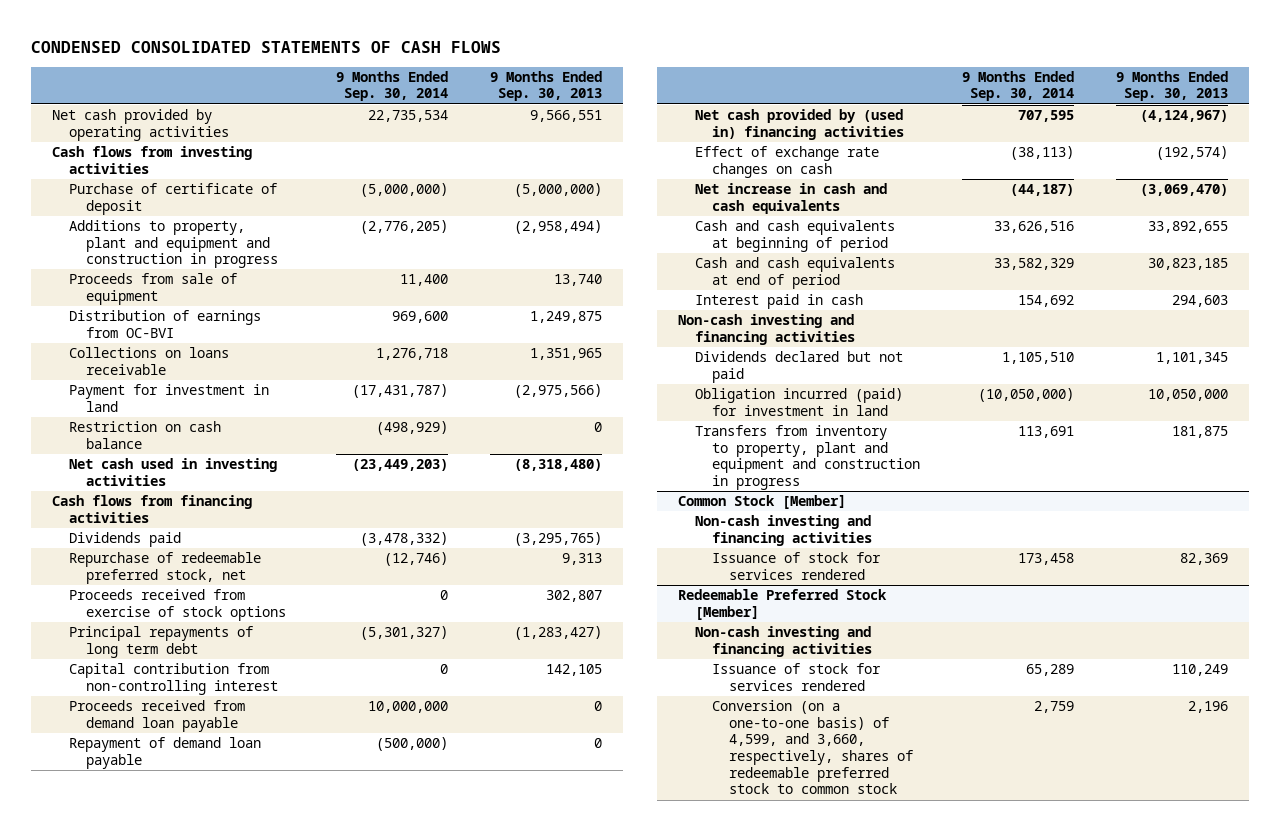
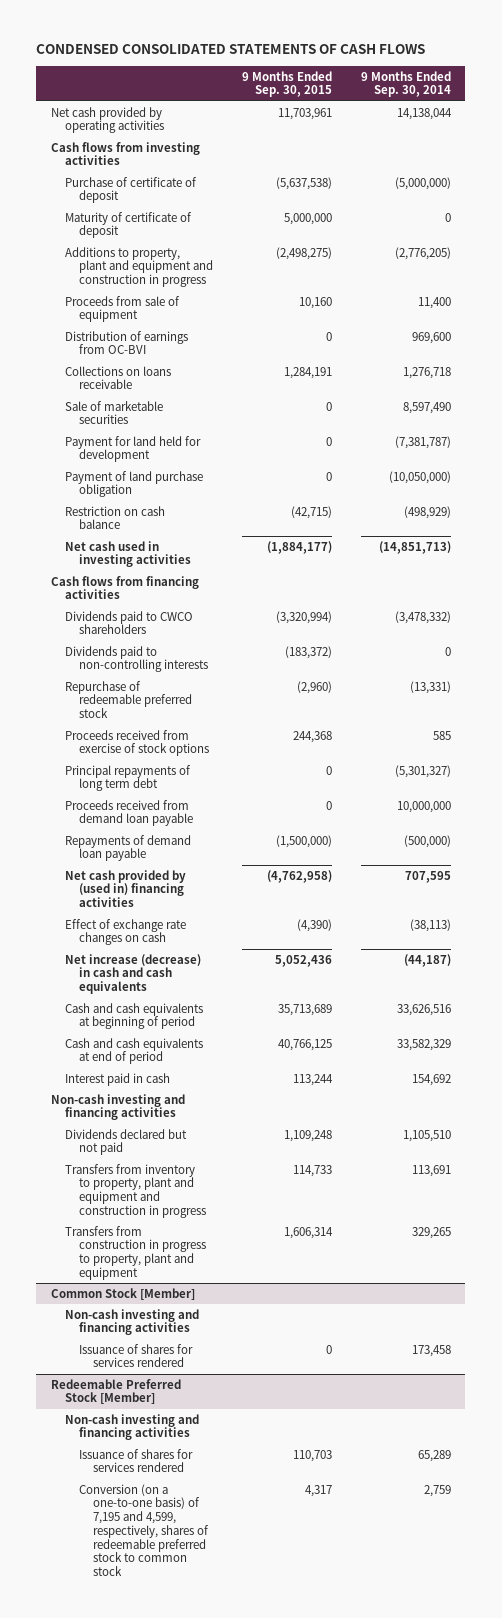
- | 9 Months Ended Sep. 30, 2014 | 9 Months Ended Sep. 30, 2013
+ | 9 Months Ended Sep. 30, 2015 | 9 Months Ended Sep. 30, 2014
- Net cash provided by operating activities | 22,735,534 | 9,566,551
+ Net cash provided by operating activities | 11,703,961 | 14,138,044
+ Maturity of certificate of deposit | 5,000,000 | 0
- Payment for investment in land | (17,431,787) | (2,975,566)
+ Sale of marketable securities | 0 | 8,597,490
+ Payment for land held for development | 0 | (7,381,787)
+ Payment of land purchase obligation | 0 | (10,050,000)
- Net cash used in investing activities | (23,449,203) | (8,318,480)
+ Net cash used in investing activities | (1,884,177) | (14,851,713)
- Dividends paid | (3,478,332) | (3,295,765)
- Repurchase of redeemable preferred stock, net | (12,746) | 9,313
- Proceeds received from exercise of stock options | 0 | 302,807
+ Dividends paid to CWCO shareholders | (3,320,994) | (3,478,332)
+ Dividends paid to non-controlling interests | (183,372) | 0
+ Repurchase of redeemable preferred stock | (2,960) | (13,331)
+ Proceeds received from exercise of stock options | 244,368 | 585
- Capital contribution from non-controlling interest | 0 | 142,105
- Repayment of demand loan payable | (500,000) | 0
+ Repayments of demand loan payable | (1,500,000) | (500,000)
- Net increase in cash and cash equivalents | (44,187) | (3,069,470)
+ Net increase (decrease) in cash and cash equivalents | 5,052,436 | (44,187)
- Obligation incurred (paid) for investment in land | (10,050,000) | 10,050,000
+ Transfers from construction in progress to property, plant and equipment | 1,606,314 | 329,265
@ Common Stock [Member]
- Issuance of stock for services rendered | 173,458 | 82,369
+ Issuance of shares for services rendered | 0 | 173,458
@ Redeemable Preferred Stock [Member]
- Issuance of stock for services rendered | 65,289 | 110,249
- Conversion (on a one-to-one basis) of 4,599, and 3,660, respectively, shares of redeemable preferred stock to common stock | 2,759 | 2,196
+ Issuance of shares for services rendered | 110,703 | 65,289
+ Conversion (on a one-to-one basis) of 7,195 and 4,599, respectively, shares of redeemable preferred stock to common stock | 4,317 | 2,759

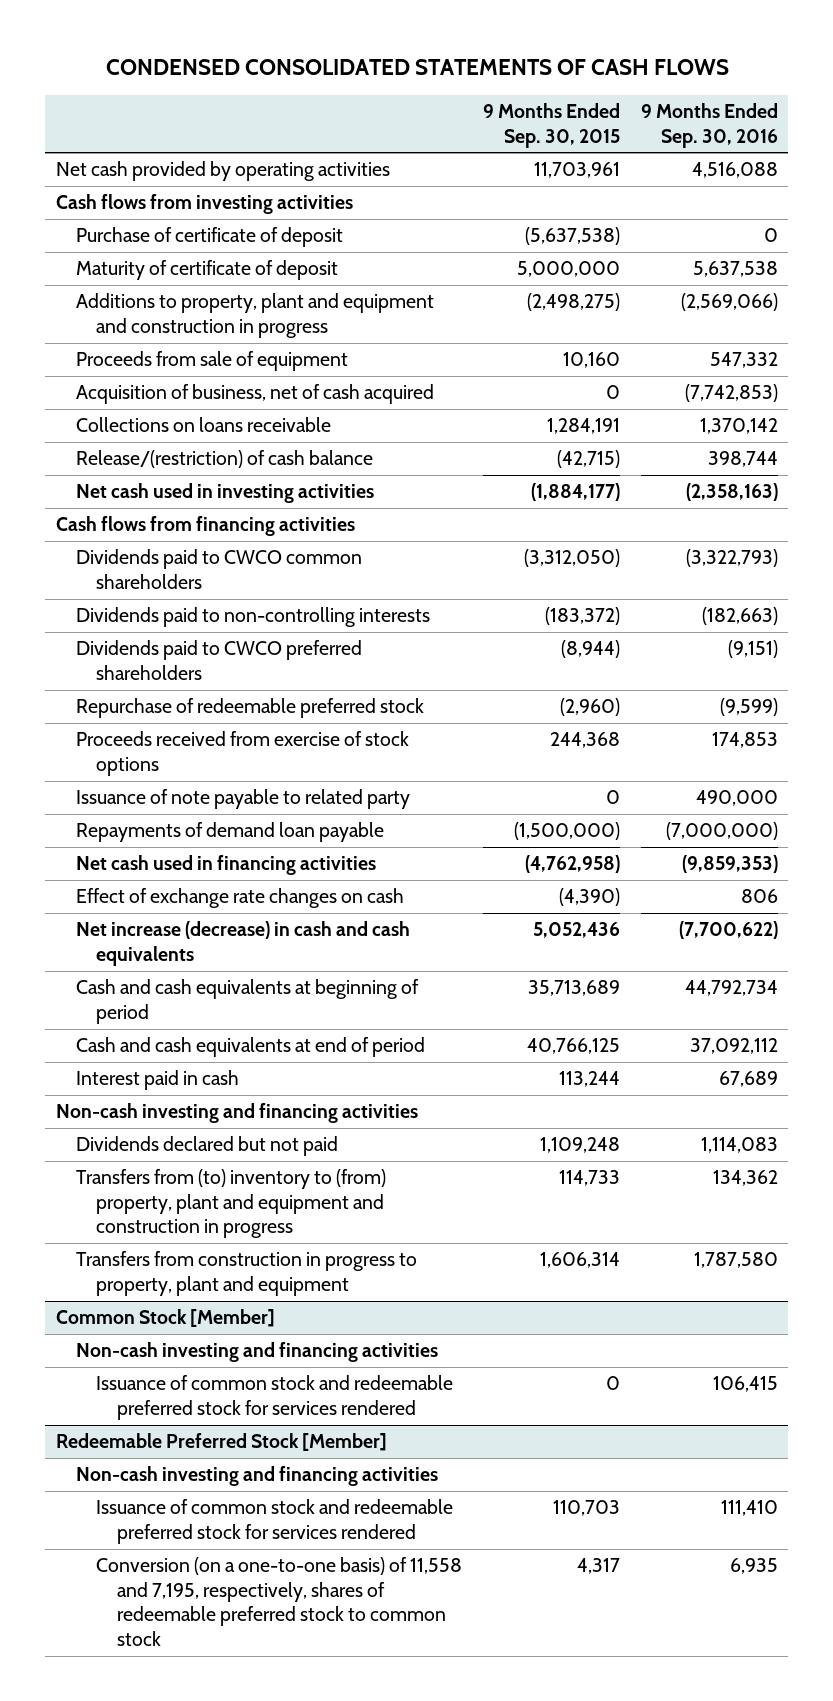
- | 9 Months Ended Sep. 30, 2015 | 9 Months Ended Sep. 30, 2014
+ | 9 Months Ended Sep. 30, 2015 | 9 Months Ended Sep. 30, 2016
- Distribution of earnings from OC-BVI | 0 | 969,600
+ Acquisition of business, net of cash acquired | 0 | (7,742,853)
- Sale of marketable securities | 0 | 8,597,490
- Payment for land held for development | 0 | (7,381,787)
- Payment of land purchase obligation | 0 | (10,050,000)
- Restriction on cash balance | (42,715) | (498,929)
+ Release/(restriction) of cash balance | (42,715) | 398,744
- Dividends paid to CWCO shareholders | (3,320,994) | (3,478,332)
+ Dividends paid to CWCO common shareholders | (3,312,050) | (3,322,793)
+ Dividends paid to CWCO preferred shareholders | (8,944) | (9,151)
- Principal repayments of long term debt | 0 | (5,301,327)
- Proceeds received from demand loan payable | 0 | 10,000,000
+ Issuance of note payable to related party | 0 | 490,000
- Net cash provided by (used in) financing activities | (4,762,958) | 707,595
+ Net cash used in financing activities | (4,762,958) | (9,859,353)
- Transfers from inventory to property, plant and equipment and construction in progress | 114,733 | 113,691
+ Transfers from (to) inventory to (from) property, plant and equipment and construction in progress | 114,733 | 134,362
@ Common Stock [Member]
- Issuance of shares for services rendered | 0 | 173,458
+ Issuance of common stock and redeemable preferred stock for services rendered | 0 | 106,415
@ Redeemable Preferred Stock [Member]
- Issuance of shares for services rendered | 110,703 | 65,289
- Conversion (on a one-to-one basis) of 7,195 and 4,599, respectively, shares of redeemable preferred stock to common stock | 4,317 | 2,759
+ Issuance of common stock and redeemable preferred stock for services rendered | 110,703 | 111,410
+ Conversion (on a one-to-one basis) of 11,558 and 7,195, respectively, shares of redeemable preferred stock to common stock | 4,317 | 6,935

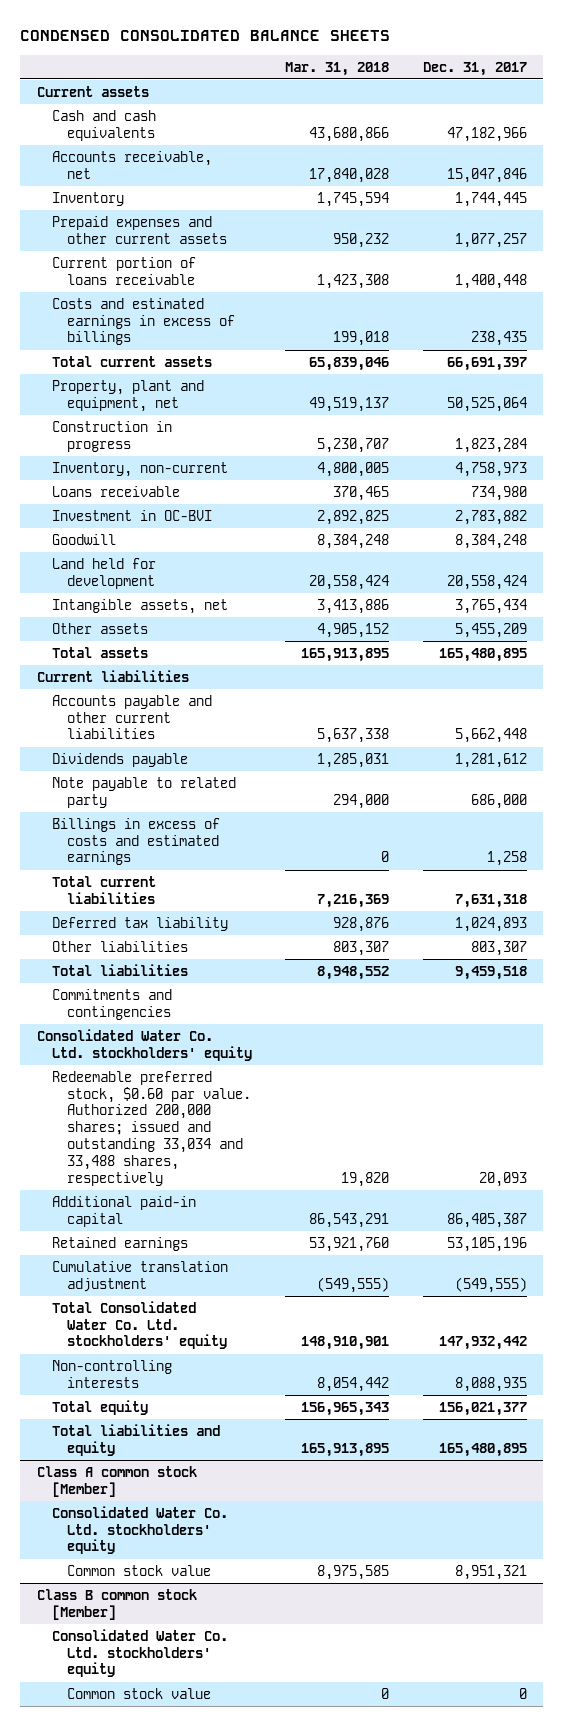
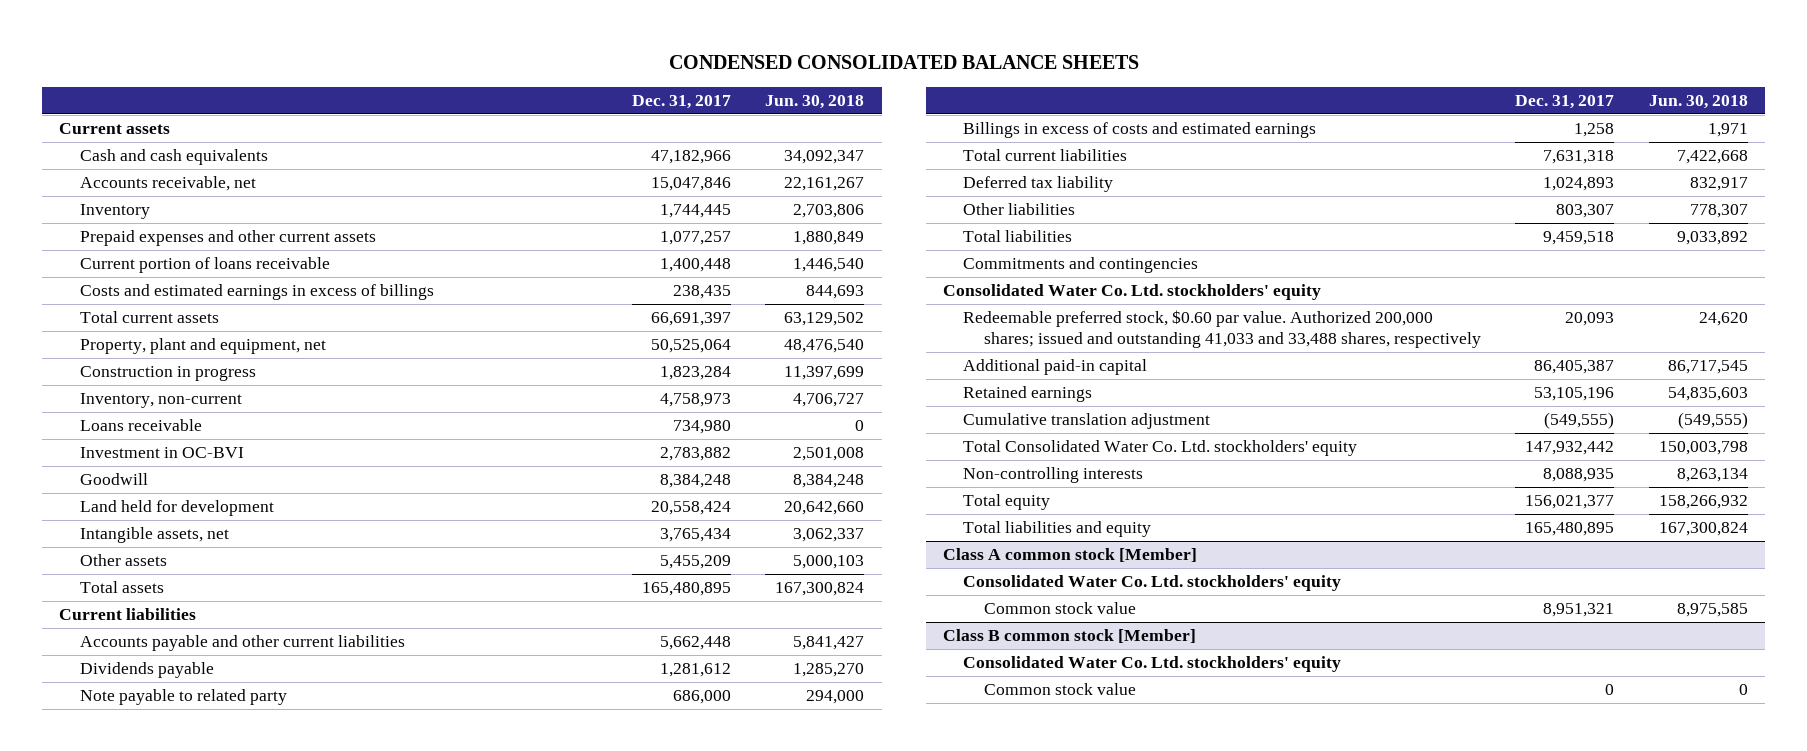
- | Mar. 31, 2018 | Dec. 31, 2017
+ | Dec. 31, 2017 | Jun. 30, 2018
- Redeemable preferred stock, $0.60 par value. Authorized 200,000 shares; issued and outstanding 33,034 and 33,488 shares, respectively | 19,820 | 20,093
+ Redeemable preferred stock, $0.60 par value. Authorized 200,000 shares; issued and outstanding 41,033 and 33,488 shares, respectively | 20,093 | 24,620

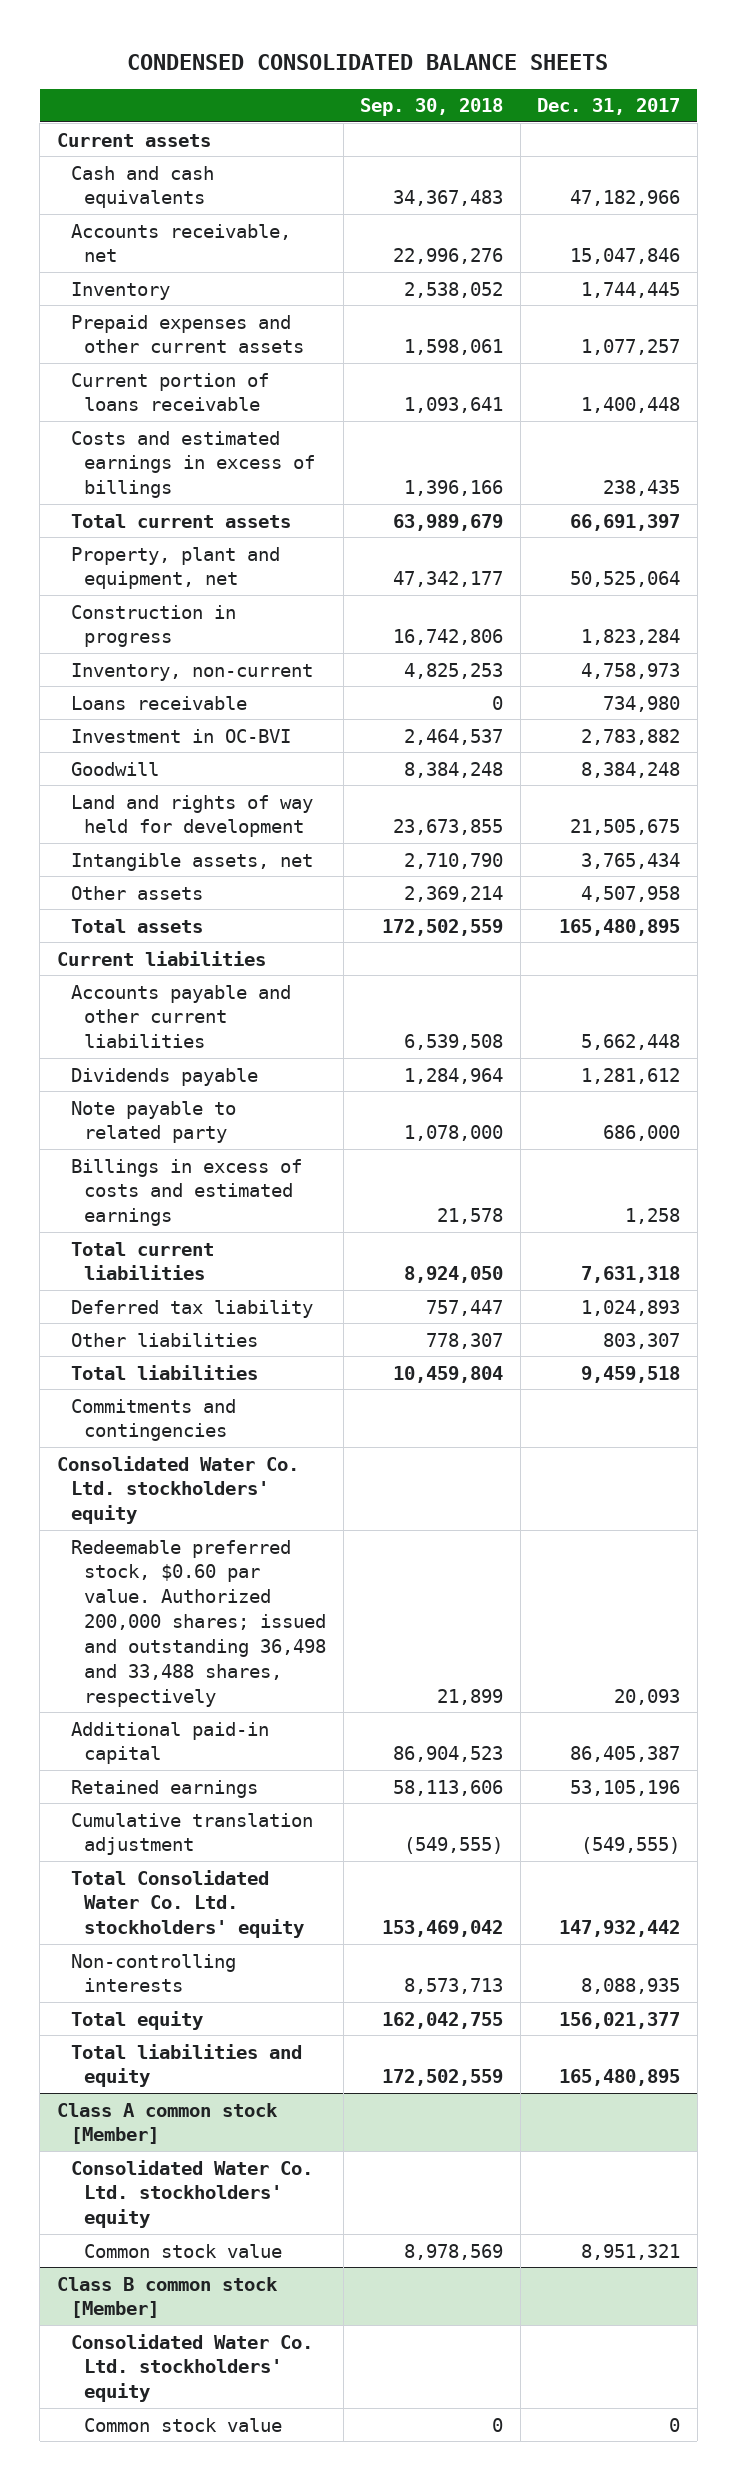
- | Dec. 31, 2017 | Jun. 30, 2018
+ | Sep. 30, 2018 | Dec. 31, 2017
- Land held for development | 20,558,424 | 20,642,660
+ Land and rights of way held for development | 23,673,855 | 21,505,675
- Other assets | 5,455,209 | 5,000,103
+ Other assets | 2,369,214 | 4,507,958
- Redeemable preferred stock, $0.60 par value. Authorized 200,000 shares; issued and outstanding 41,033 and 33,488 shares, respectively | 20,093 | 24,620
+ Redeemable preferred stock, $0.60 par value. Authorized 200,000 shares; issued and outstanding 36,498 and 33,488 shares, respectively | 21,899 | 20,093

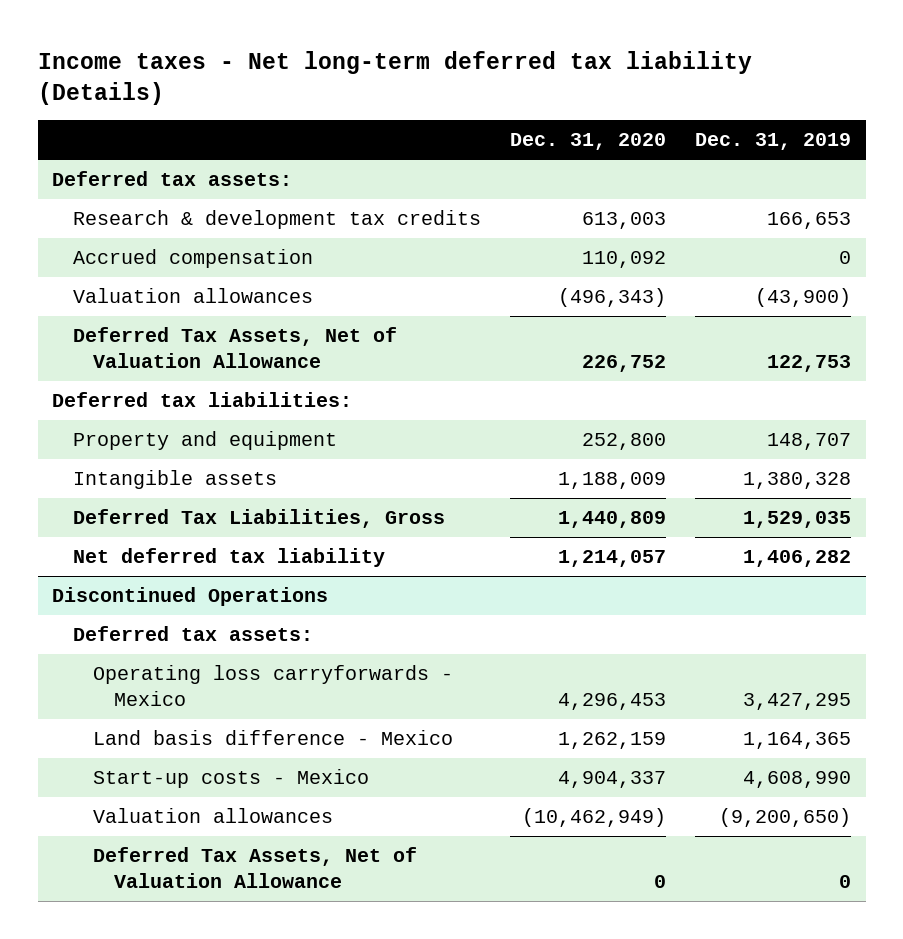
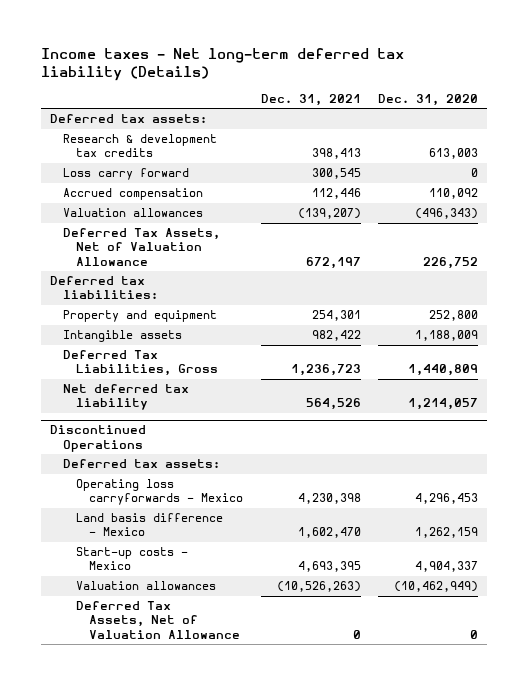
- | Dec. 31, 2020 | Dec. 31, 2019
+ | Dec. 31, 2021 | Dec. 31, 2020
+ Loss carry forward | 300,545 | 0

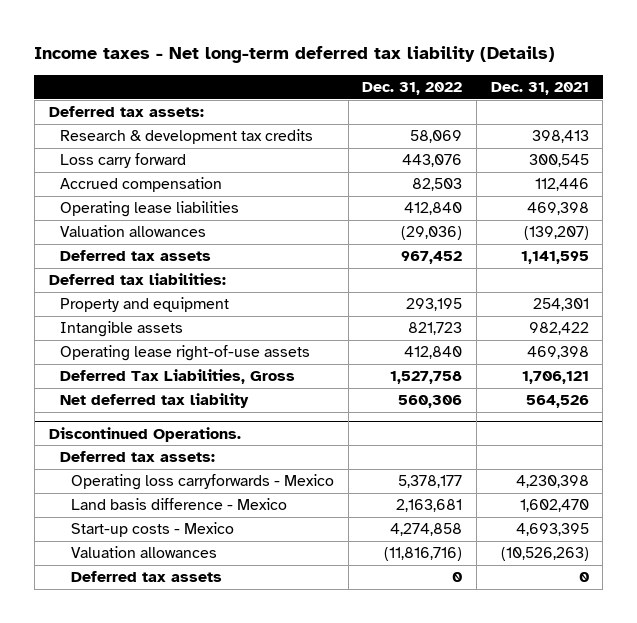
- | Dec. 31, 2021 | Dec. 31, 2020
+ | Dec. 31, 2022 | Dec. 31, 2021
+ Operating lease liabilities | 412,840 | 469,398
- Deferred Tax Assets, Net of Valuation Allowance | 672,197 | 226,752
+ Deferred tax assets | 967,452 | 1,141,595
- Deferred Tax Liabilities, Gross | 1,236,723 | 1,440,809
+ Operating lease right-of-use assets | 412,840 | 469,398
+ Deferred Tax Liabilities, Gross | 1,527,758 | 1,706,121
- Discontinued Operations
+ Discontinued Operations.
- Deferred Tax Assets, Net of Valuation Allowance | 0 | 0
+ Deferred tax assets | 0 | 0

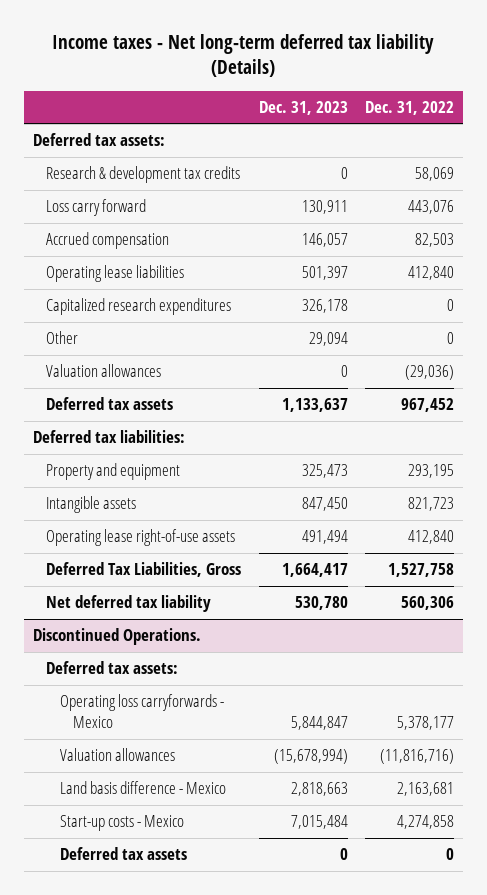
- | Dec. 31, 2022 | Dec. 31, 2021
+ | Dec. 31, 2023 | Dec. 31, 2022
+ Capitalized research expenditures | 326,178 | 0
+ Other | 29,094 | 0
@ Discontinued Operations.
moved up: Valuation allowances | (15,678,994) | (11,816,716)

